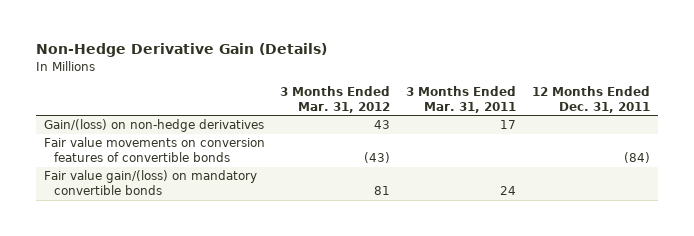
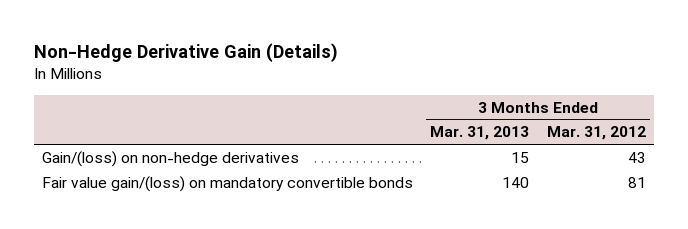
- | 3 Months Ended Mar. 31, 2012 | 3 Months Ended Mar. 31, 2011 | 12 Months Ended Dec. 31, 2011
+ | 3 Months Ended Mar. 31, 2013 | 3 Months Ended Mar. 31, 2012
- Fair value movements on conversion features of convertible bonds | (43) | | (84)

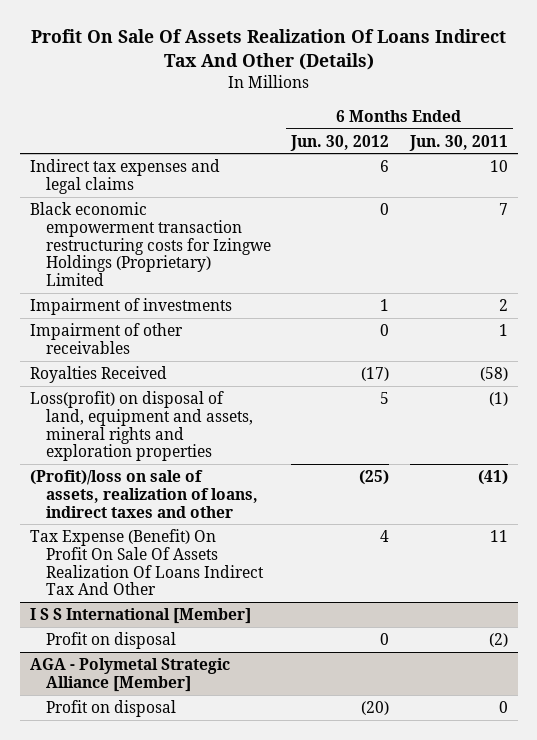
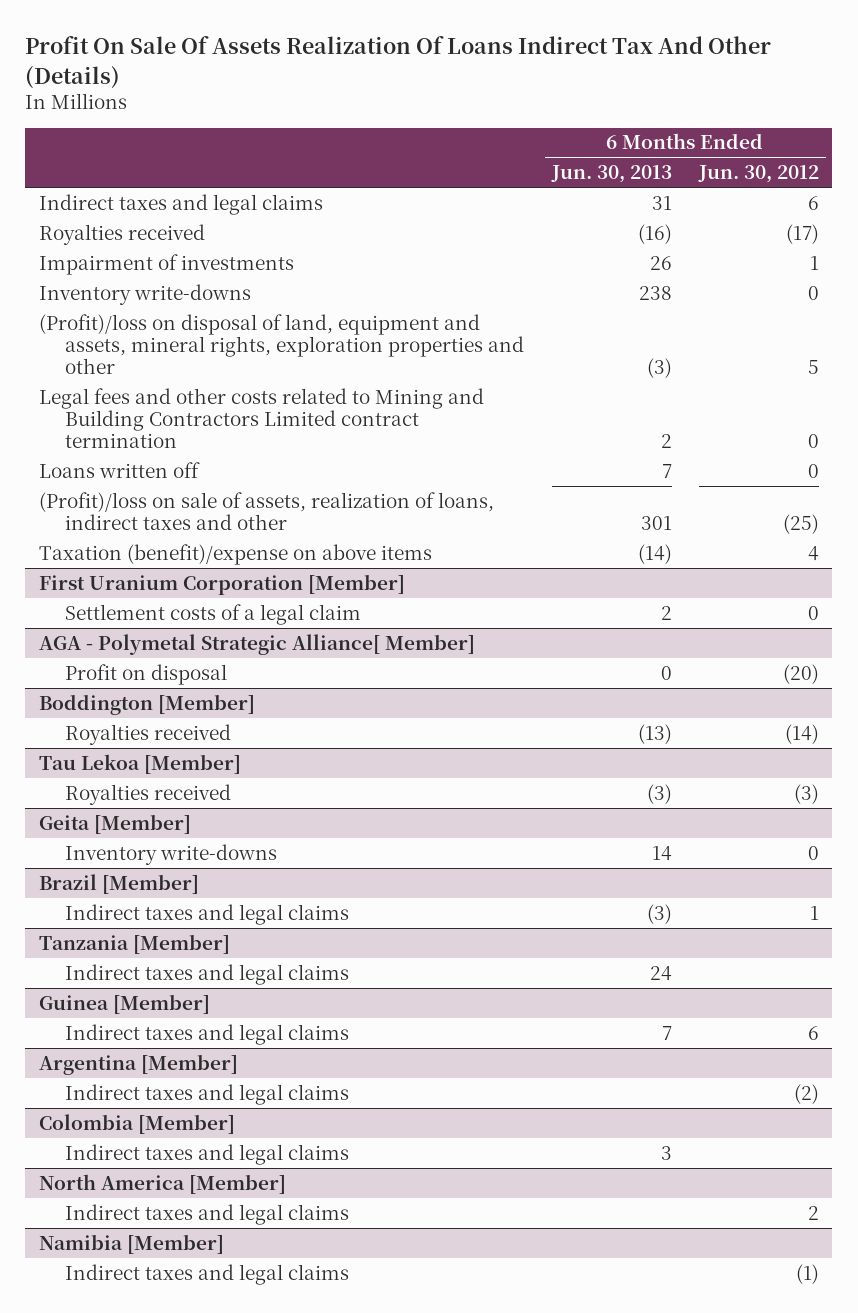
- | 6 Months Ended Jun. 30, 2012 | 6 Months Ended Jun. 30, 2011
+ | 6 Months Ended Jun. 30, 2013 | 6 Months Ended Jun. 30, 2012
- Indirect tax expenses and legal claims | 6 | 10
- Black economic empowerment transaction restructuring costs for Izingwe Holdings (Proprietary) Limited | 0 | 7
+ Indirect taxes and legal claims | 31 | 6
+ Royalties received | (16) | (17)
- Impairment of other receivables | 0 | 1
- Royalties Received | (17) | (58)
- Loss(profit) on disposal of land, equipment and assets, mineral rights and exploration properties | 5 | (1)
+ Inventory write-downs | 238 | 0
+ (Profit)/loss on disposal of land, equipment and assets, mineral rights, exploration properties and other | (3) | 5
+ Legal fees and other costs related to Mining and Building Contractors Limited contract termination | 2 | 0
+ Loans written off | 7 | 0
- Tax Expense (Benefit) On Profit On Sale Of Assets Realization Of Loans Indirect Tax And Other | 4 | 11
- I S S International [Member]
- Profit on disposal | 0 | (2)
- AGA - Polymetal Strategic Alliance [Member]
+ Taxation (benefit)/expense on above items | (14) | 4
+ First Uranium Corporation [Member]
+ Settlement costs of a legal claim | 2 | 0
+ AGA - Polymetal Strategic Alliance[ Member]
+ Boddington [Member]
+ Royalties received | (13) | (14)
+ Tau Lekoa [Member]
+ Royalties received | (3) | (3)
+ Geita [Member]
+ Inventory write-downs | 14 | 0
+ Brazil [Member]
+ Indirect taxes and legal claims | (3) | 1
+ Tanzania [Member]
+ Indirect taxes and legal claims | 24 |
+ Guinea [Member]
+ Indirect taxes and legal claims | 7 | 6
+ Argentina [Member]
+ Indirect taxes and legal claims | | (2)
+ Colombia [Member]
+ Indirect taxes and legal claims | 3 |
+ North America [Member]
+ Indirect taxes and legal claims | | 2
+ Namibia [Member]
+ Indirect taxes and legal claims | | (1)

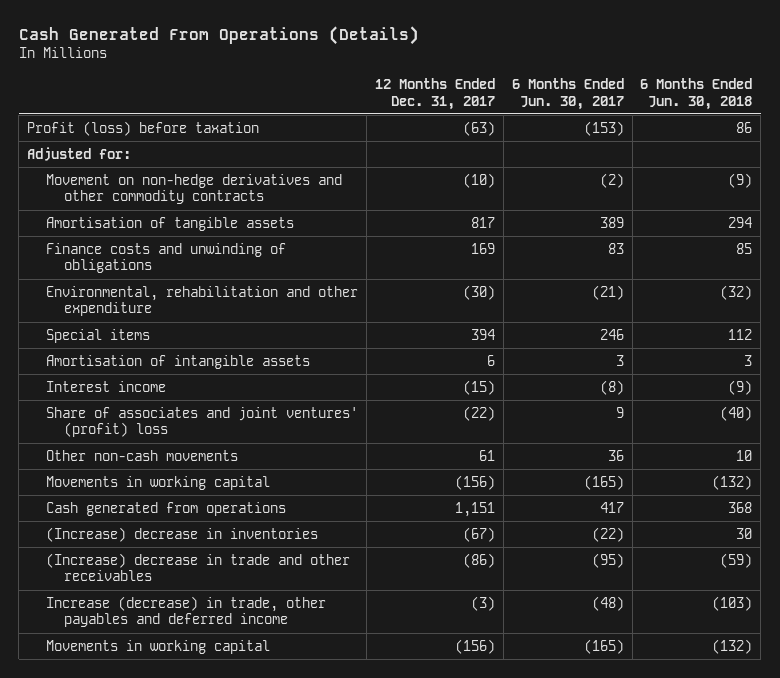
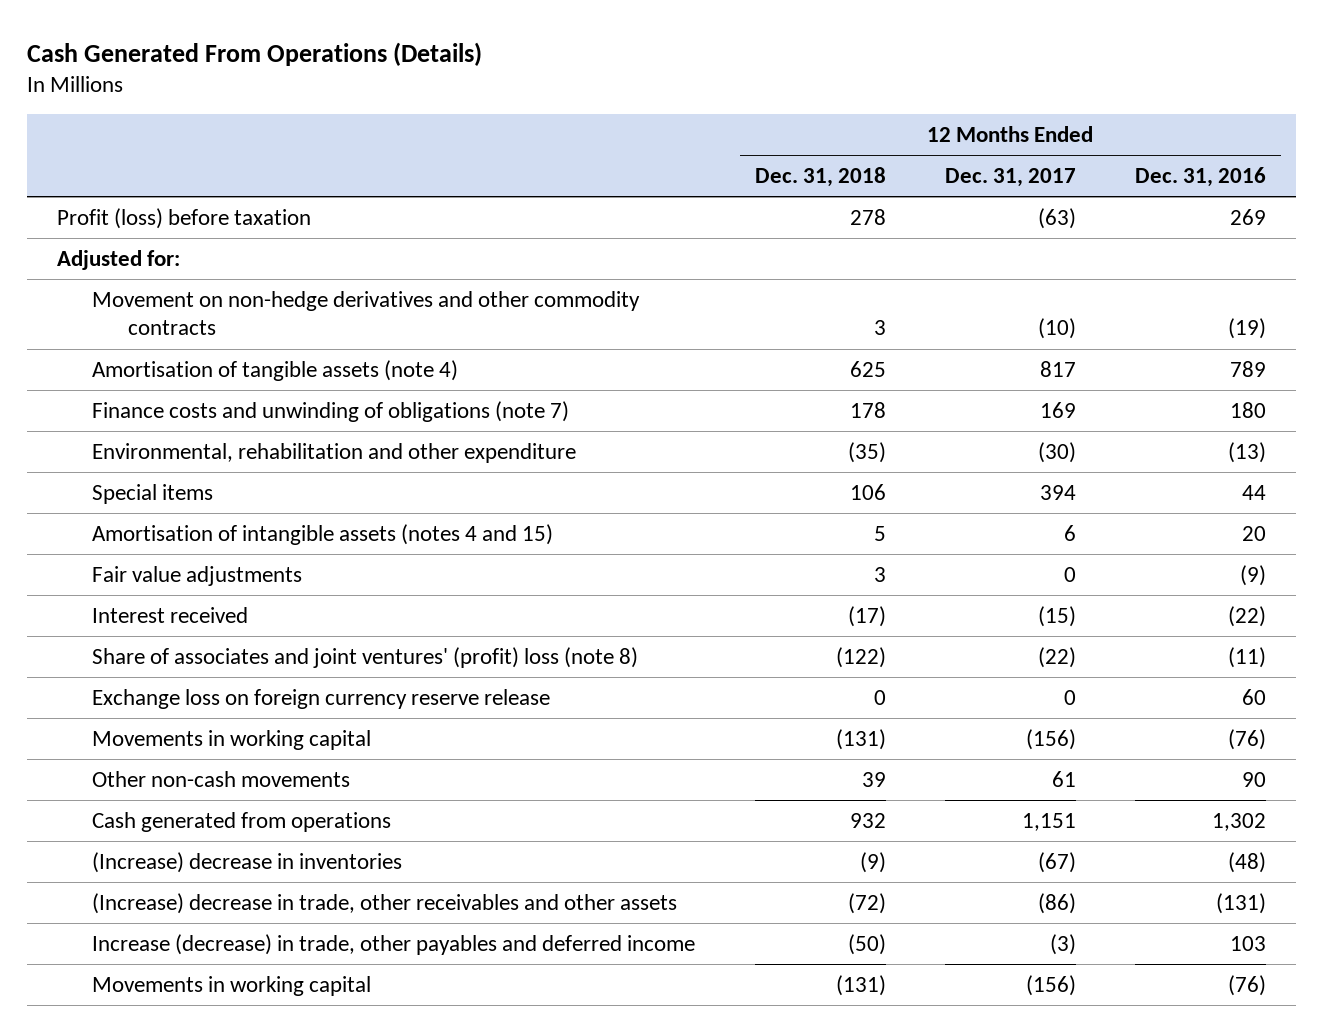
- | 12 Months Ended Dec. 31, 2017 | 6 Months Ended Jun. 30, 2017 | 6 Months Ended Jun. 30, 2018
+ | 12 Months Ended Dec. 31, 2018 | 12 Months Ended Dec. 31, 2017 | 12 Months Ended Dec. 31, 2016
- Amortisation of tangible assets | 817 | 389 | 294
- Finance costs and unwinding of obligations | 169 | 83 | 85
+ Amortisation of tangible assets (note 4) | 625 | 817 | 789
+ Finance costs and unwinding of obligations (note 7) | 178 | 169 | 180
- Amortisation of intangible assets | 6 | 3 | 3
- Interest income | (15) | (8) | (9)
- Share of associates and joint ventures' (profit) loss | (22) | 9 | (40)
+ Amortisation of intangible assets (notes 4 and 15) | 5 | 6 | 20
+ Fair value adjustments | 3 | 0 | (9)
+ Interest received | (17) | (15) | (22)
+ Share of associates and joint ventures' (profit) loss (note 8) | (122) | (22) | (11)
+ Exchange loss on foreign currency reserve release | 0 | 0 | 60
moved down: Other non-cash movements | 39 | 61 | 90
- (Increase) decrease in trade and other receivables | (86) | (95) | (59)
+ (Increase) decrease in trade, other receivables and other assets | (72) | (86) | (131)

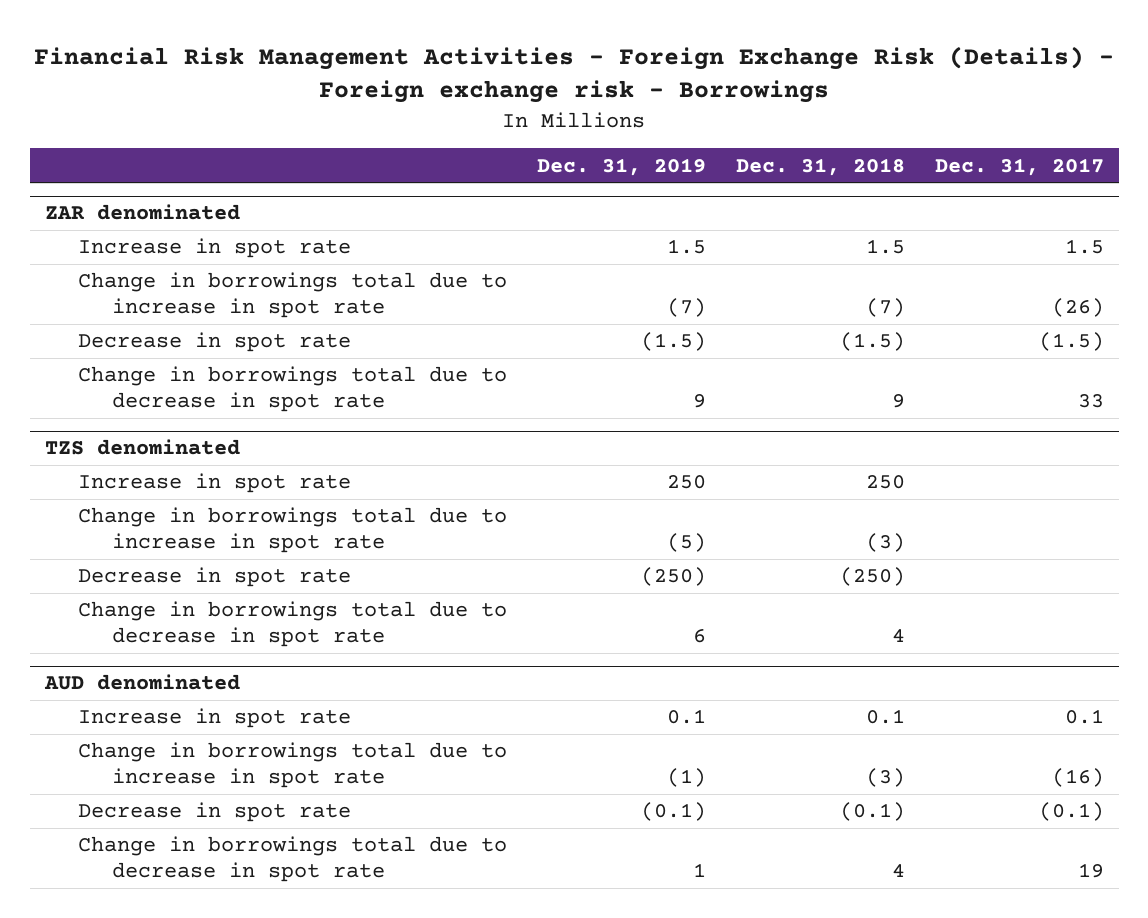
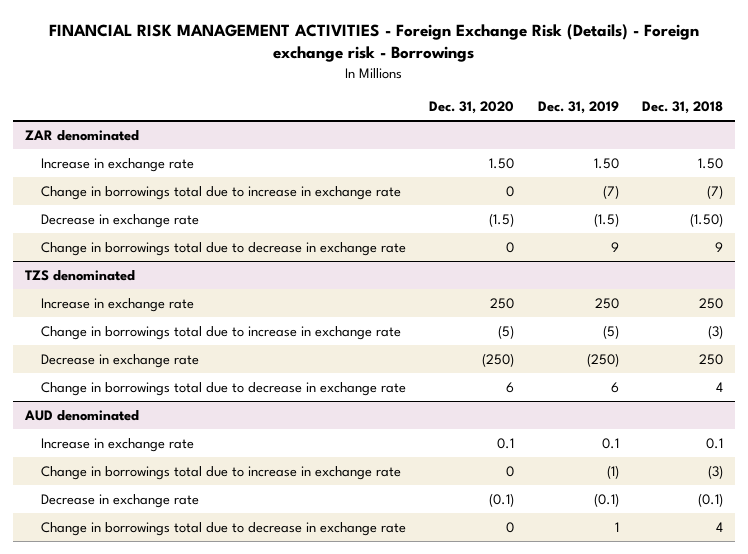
- Financial Risk Management Activities - Foreign Exchange Risk (Details) - Foreign exchange risk - Borrowings
+ FINANCIAL RISK MANAGEMENT ACTIVITIES - Foreign Exchange Risk (Details) - Foreign exchange risk - Borrowings
- | Dec. 31, 2019 | Dec. 31, 2018 | Dec. 31, 2017
+ | Dec. 31, 2020 | Dec. 31, 2019 | Dec. 31, 2018
@ ZAR denominated
- Increase in spot rate | 1.5 | 1.5 | 1.5
- Change in borrowings total due to increase in spot rate | (7) | (7) | (26)
- Decrease in spot rate | (1.5) | (1.5) | (1.5)
- Change in borrowings total due to decrease in spot rate | 9 | 9 | 33
+ Increase in exchange rate | 1.50 | 1.50 | 1.50
+ Change in borrowings total due to increase in exchange rate | 0 | (7) | (7)
+ Decrease in exchange rate | (1.5) | (1.5) | (1.50)
+ Change in borrowings total due to decrease in exchange rate | 0 | 9 | 9
@ TZS denominated
- Increase in spot rate | 250 | 250 |
- Change in borrowings total due to increase in spot rate | (5) | (3) |
- Decrease in spot rate | (250) | (250) |
- Change in borrowings total due to decrease in spot rate | 6 | 4 |
+ Increase in exchange rate | 250 | 250 | 250
+ Change in borrowings total due to increase in exchange rate | (5) | (5) | (3)
+ Decrease in exchange rate | (250) | (250) | 250
+ Change in borrowings total due to decrease in exchange rate | 6 | 6 | 4
@ AUD denominated
- Increase in spot rate | 0.1 | 0.1 | 0.1
- Change in borrowings total due to increase in spot rate | (1) | (3) | (16)
- Decrease in spot rate | (0.1) | (0.1) | (0.1)
- Change in borrowings total due to decrease in spot rate | 1 | 4 | 19
+ Increase in exchange rate | 0.1 | 0.1 | 0.1
+ Change in borrowings total due to increase in exchange rate | 0 | (1) | (3)
+ Decrease in exchange rate | (0.1) | (0.1) | (0.1)
+ Change in borrowings total due to decrease in exchange rate | 0 | 1 | 4

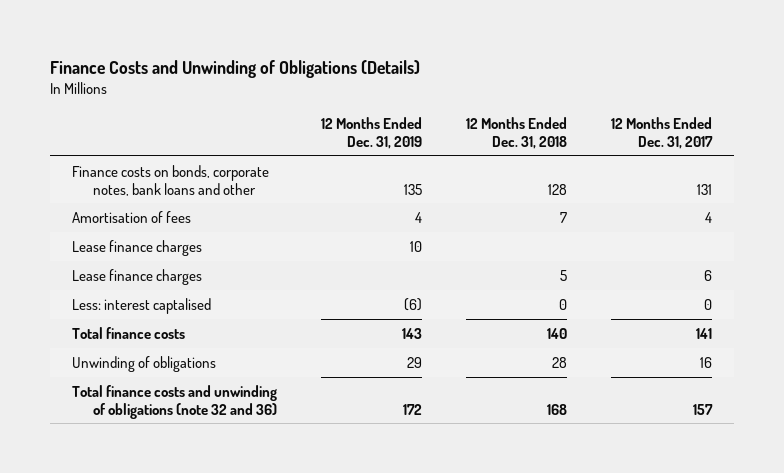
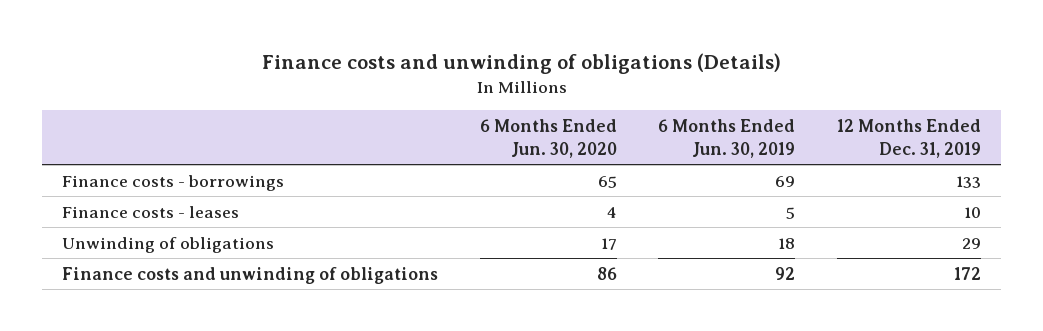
- Finance Costs and Unwinding of Obligations (Details)
+ Finance costs and unwinding of obligations (Details)
- | 12 Months Ended Dec. 31, 2019 | 12 Months Ended Dec. 31, 2018 | 12 Months Ended Dec. 31, 2017
+ | 6 Months Ended Jun. 30, 2020 | 6 Months Ended Jun. 30, 2019 | 12 Months Ended Dec. 31, 2019
- Finance costs on bonds, corporate notes, bank loans and other | 135 | 128 | 131
- Amortisation of fees | 4 | 7 | 4
- Lease finance charges | 10 | |
- Lease finance charges | | 5 | 6
- Less: interest captalised | (6) | 0 | 0
- Total finance costs | 143 | 140 | 141
+ Finance costs - borrowings | 65 | 69 | 133
+ Finance costs - leases | 4 | 5 | 10
- Total finance costs and unwinding of obligations (note 32 and 36) | 172 | 168 | 157
+ Finance costs and unwinding of obligations | 86 | 92 | 172

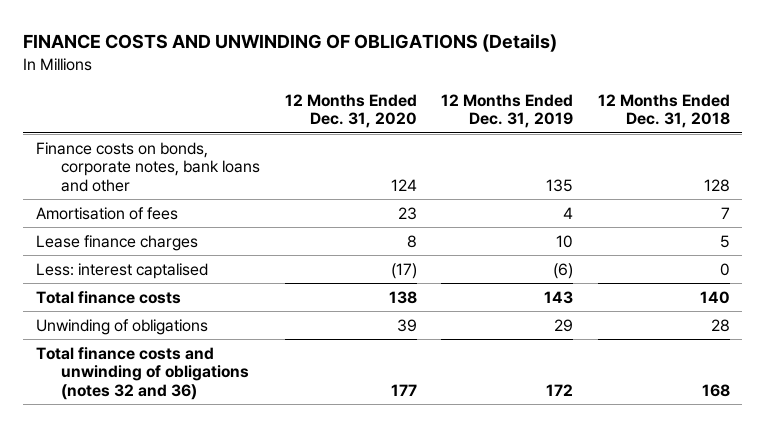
- Finance costs and unwinding of obligations (Details)
+ FINANCE COSTS AND UNWINDING OF OBLIGATIONS (Details)
- | 6 Months Ended Jun. 30, 2020 | 6 Months Ended Jun. 30, 2019 | 12 Months Ended Dec. 31, 2019
+ | 12 Months Ended Dec. 31, 2020 | 12 Months Ended Dec. 31, 2019 | 12 Months Ended Dec. 31, 2018
- Finance costs - borrowings | 65 | 69 | 133
- Finance costs - leases | 4 | 5 | 10
+ Finance costs on bonds, corporate notes, bank loans and other | 124 | 135 | 128
+ Amortisation of fees | 23 | 4 | 7
+ Lease finance charges | 8 | 10 | 5
+ Less: interest captalised | (17) | (6) | 0
+ Total finance costs | 138 | 143 | 140
- Finance costs and unwinding of obligations | 86 | 92 | 172
+ Total finance costs and unwinding of obligations (notes 32 and 36) | 177 | 172 | 168

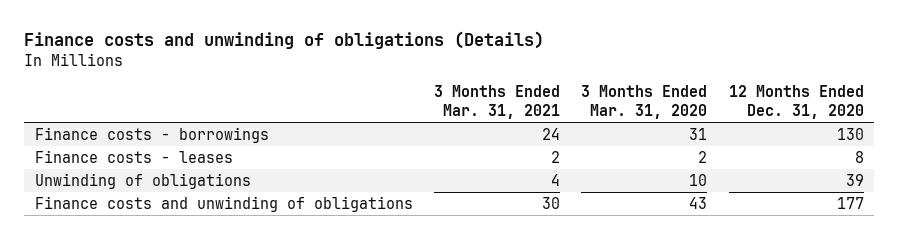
- FINANCE COSTS AND UNWINDING OF OBLIGATIONS (Details)
+ Finance costs and unwinding of obligations (Details)
- | 12 Months Ended Dec. 31, 2020 | 12 Months Ended Dec. 31, 2019 | 12 Months Ended Dec. 31, 2018
+ | 3 Months Ended Mar. 31, 2021 | 3 Months Ended Mar. 31, 2020 | 12 Months Ended Dec. 31, 2020
- Finance costs on bonds, corporate notes, bank loans and other | 124 | 135 | 128
- Amortisation of fees | 23 | 4 | 7
- Lease finance charges | 8 | 10 | 5
- Less: interest captalised | (17) | (6) | 0
- Total finance costs | 138 | 143 | 140
+ Finance costs - borrowings | 24 | 31 | 130
+ Finance costs - leases | 2 | 2 | 8
- Total finance costs and unwinding of obligations (notes 32 and 36) | 177 | 172 | 168
+ Finance costs and unwinding of obligations | 30 | 43 | 177

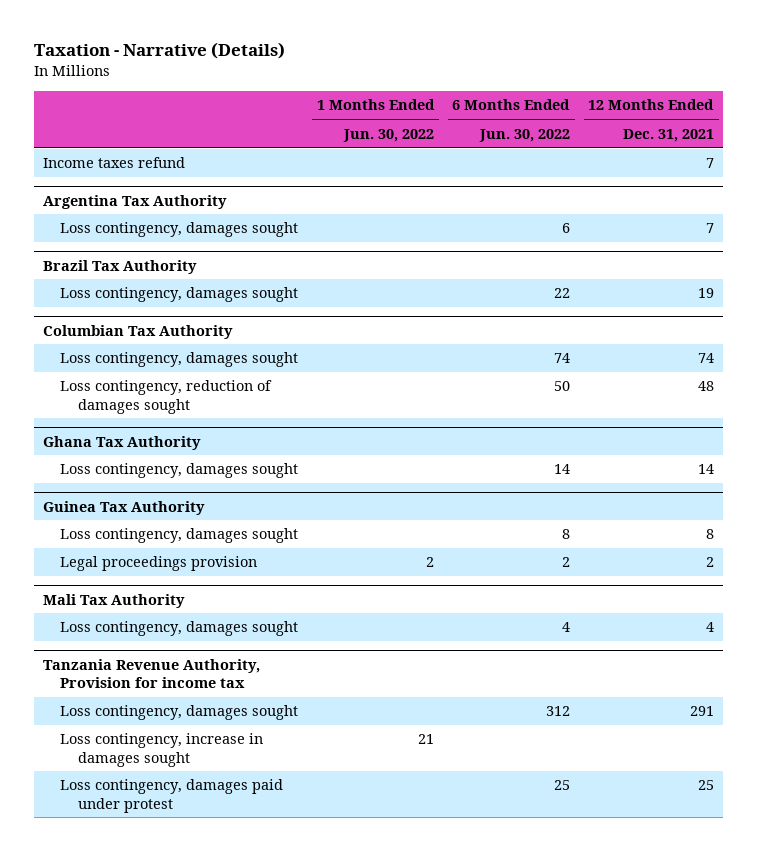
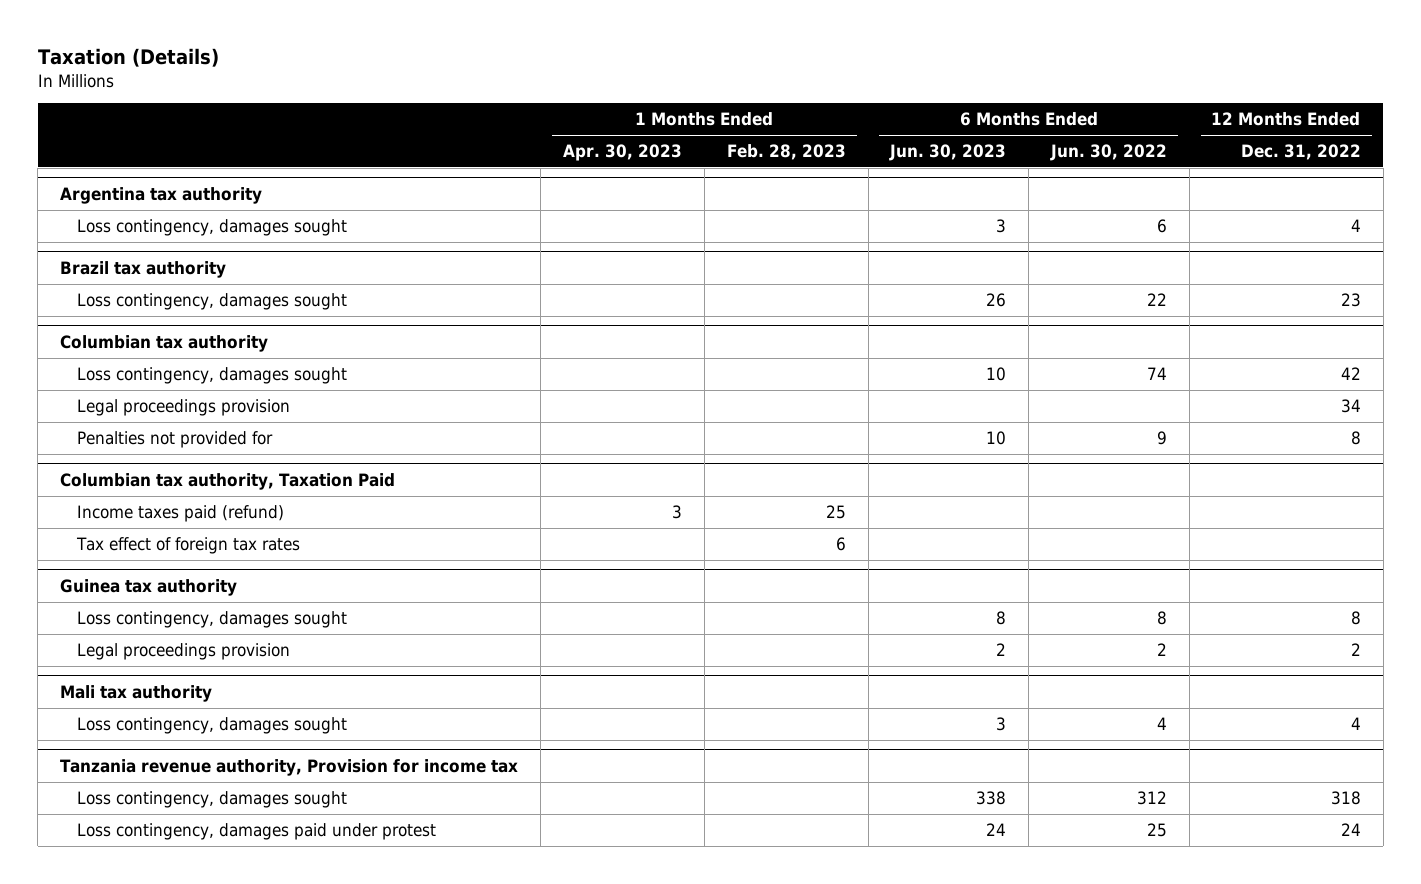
- Taxation - Narrative (Details)
+ Taxation (Details)
- | 1 Months Ended Jun. 30, 2022 | 6 Months Ended Jun. 30, 2022 | 12 Months Ended Dec. 31, 2021
+ | 1 Months Ended Apr. 30, 2023 | 1 Months Ended Feb. 28, 2023 | 6 Months Ended Jun. 30, 2023 | 6 Months Ended Jun. 30, 2022 | 12 Months Ended Dec. 31, 2022
- Income taxes refund | | | 7
- Argentina Tax Authority
+ Argentina tax authority
- Brazil Tax Authority
+ Brazil tax authority
- Columbian Tax Authority
+ Columbian tax authority
- Loss contingency, reduction of damages sought | | 50 | 48
- Ghana Tax Authority
- Loss contingency, damages sought | | 14 | 14
- Guinea Tax Authority
+ Legal proceedings provision | | | | | 34
+ Penalties not provided for | | | 10 | 9 | 8
+ Columbian tax authority, Taxation Paid
+ Income taxes paid (refund) | 3 | 25 | | |
+ Tax effect of foreign tax rates | | 6 | | |
+ Guinea tax authority
- Mali Tax Authority
+ Mali tax authority
- Tanzania Revenue Authority, Provision for income tax
+ Tanzania revenue authority, Provision for income tax
- Loss contingency, increase in damages sought | 21 | |

